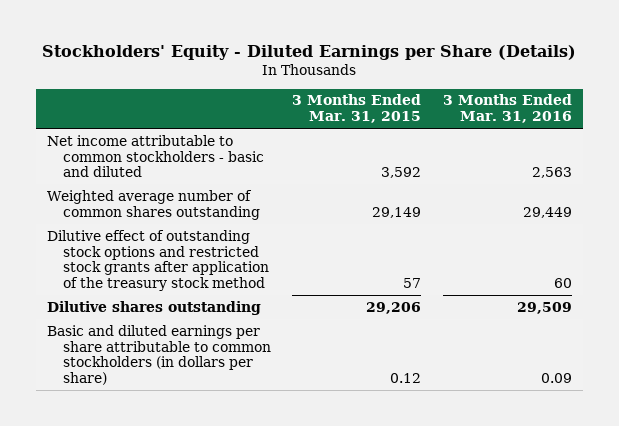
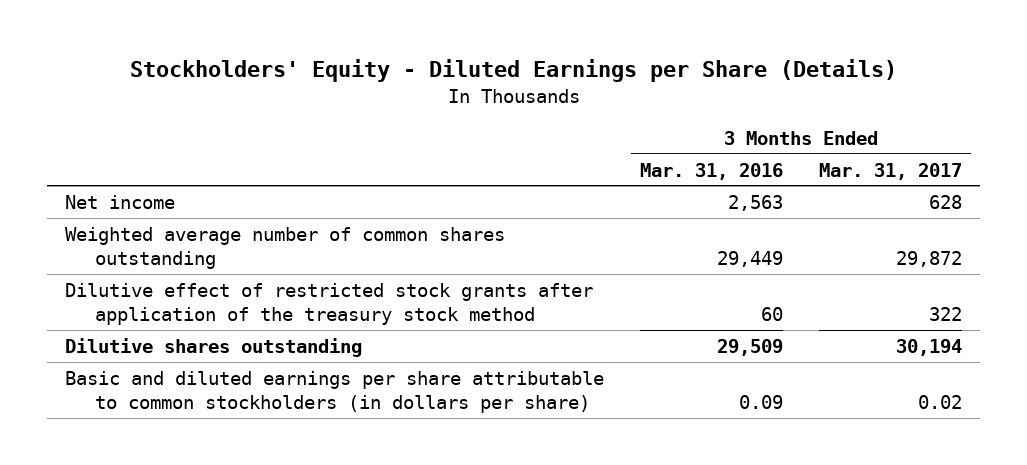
- | 3 Months Ended Mar. 31, 2015 | 3 Months Ended Mar. 31, 2016
+ | 3 Months Ended Mar. 31, 2016 | 3 Months Ended Mar. 31, 2017
- Net income attributable to common stockholders - basic and diluted | 3,592 | 2,563
+ Net income | 2,563 | 628
- Dilutive effect of outstanding stock options and restricted stock grants after application of the treasury stock method | 57 | 60
+ Dilutive effect of restricted stock grants after application of the treasury stock method | 60 | 322

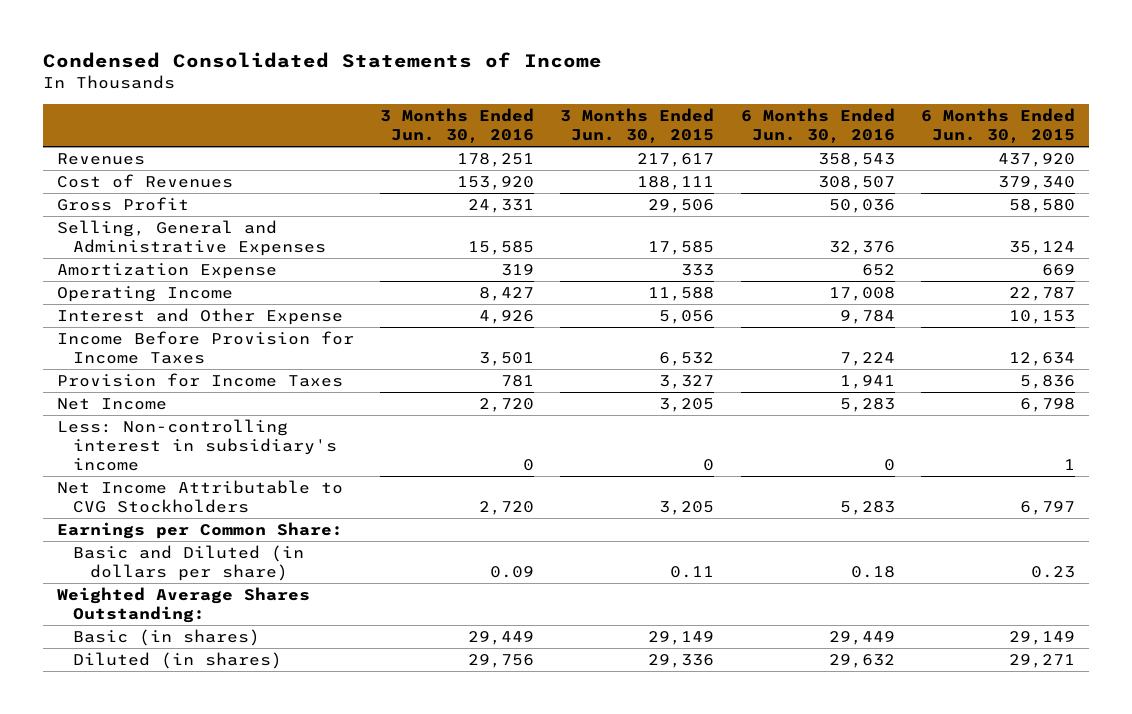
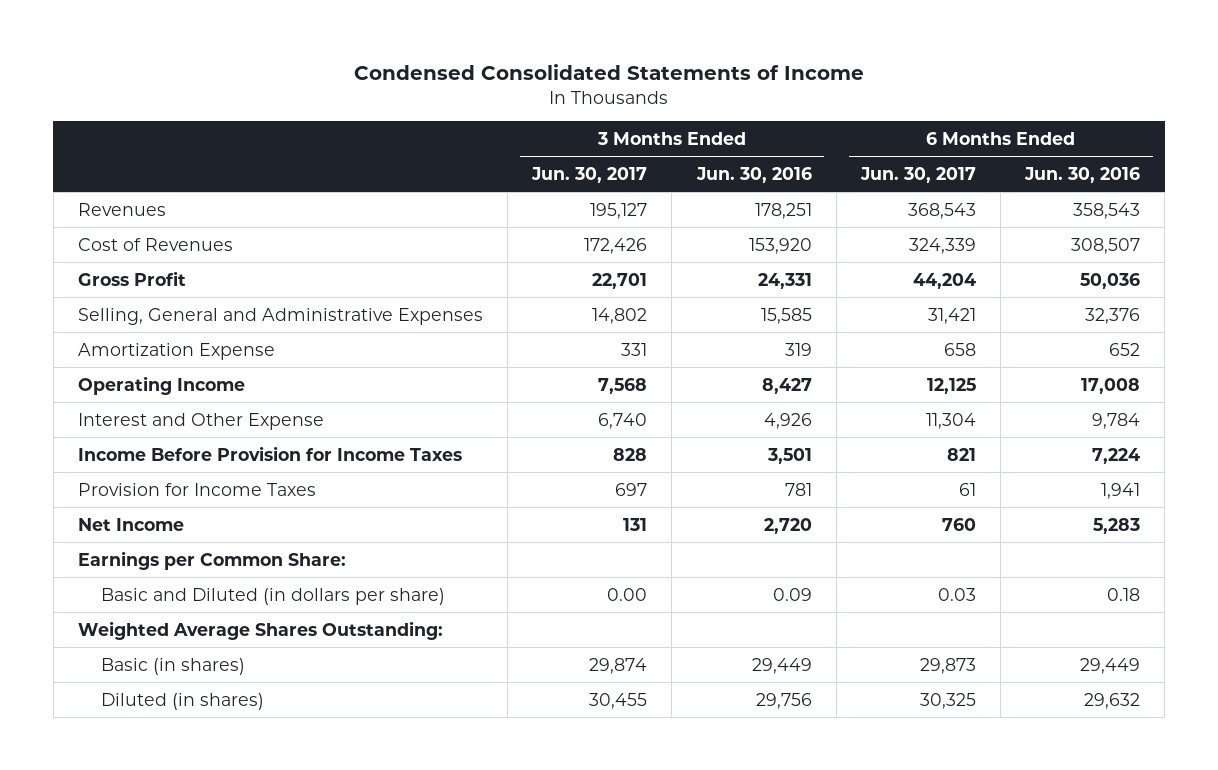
- | 3 Months Ended Jun. 30, 2016 | 3 Months Ended Jun. 30, 2015 | 6 Months Ended Jun. 30, 2016 | 6 Months Ended Jun. 30, 2015
+ | 3 Months Ended Jun. 30, 2017 | 3 Months Ended Jun. 30, 2016 | 6 Months Ended Jun. 30, 2017 | 6 Months Ended Jun. 30, 2016
- Less: Non-controlling interest in subsidiary's income | 0 | 0 | 0 | 1
- Net Income Attributable to CVG Stockholders | 2,720 | 3,205 | 5,283 | 6,797

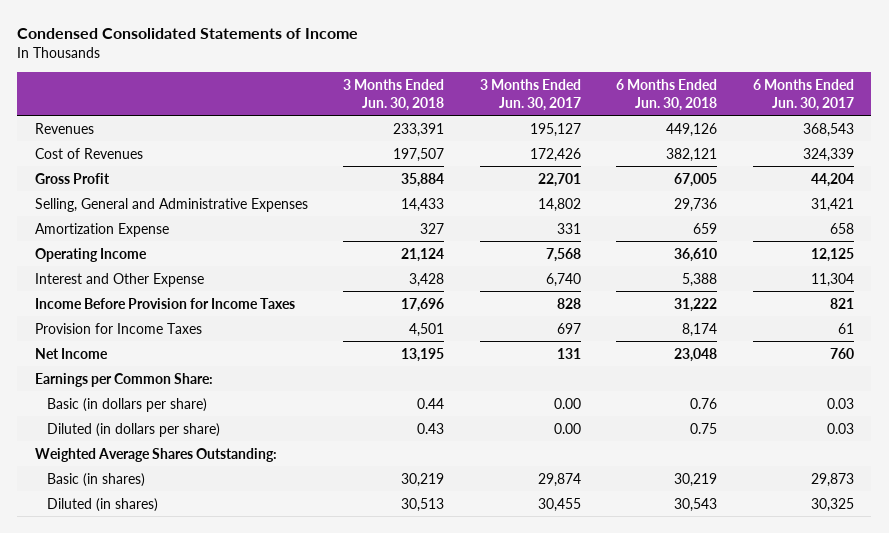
- | 3 Months Ended Jun. 30, 2017 | 3 Months Ended Jun. 30, 2016 | 6 Months Ended Jun. 30, 2017 | 6 Months Ended Jun. 30, 2016
+ | 3 Months Ended Jun. 30, 2018 | 3 Months Ended Jun. 30, 2017 | 6 Months Ended Jun. 30, 2018 | 6 Months Ended Jun. 30, 2017
- Basic and Diluted (in dollars per share) | 0.00 | 0.09 | 0.03 | 0.18
+ Basic (in dollars per share) | 0.44 | 0.00 | 0.76 | 0.03
+ Diluted (in dollars per share) | 0.43 | 0.00 | 0.75 | 0.03

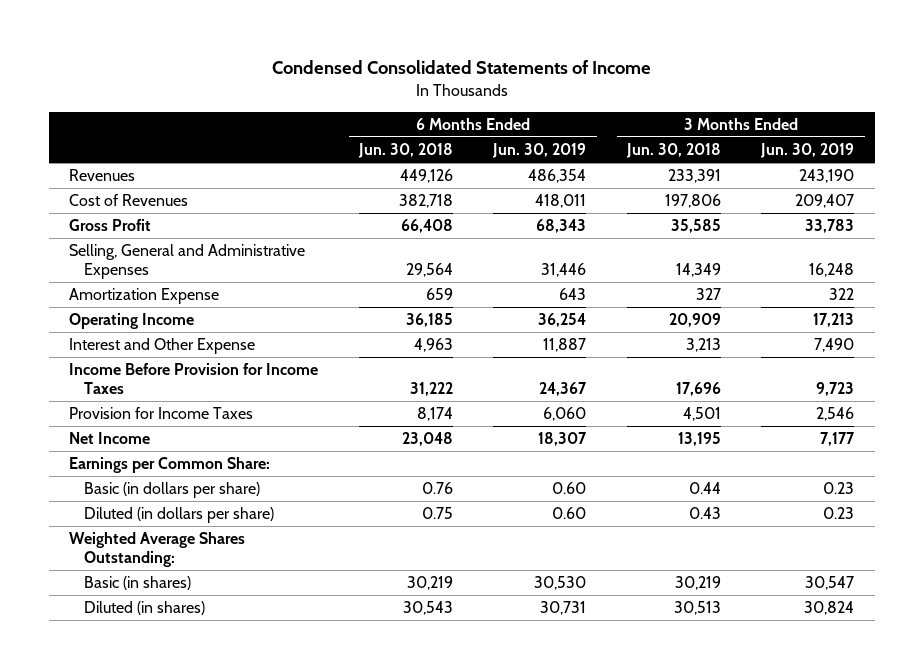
- | 3 Months Ended Jun. 30, 2018 | 3 Months Ended Jun. 30, 2017 | 6 Months Ended Jun. 30, 2018 | 6 Months Ended Jun. 30, 2017
+ | 6 Months Ended Jun. 30, 2018 | 6 Months Ended Jun. 30, 2019 | 3 Months Ended Jun. 30, 2018 | 3 Months Ended Jun. 30, 2019
- Cost of Revenues | 197,507 | 172,426 | 382,121 | 324,339
- Gross Profit | 35,884 | 22,701 | 67,005 | 44,204
- Selling, General and Administrative Expenses | 14,433 | 14,802 | 29,736 | 31,421
+ Cost of Revenues | 382,718 | 418,011 | 197,806 | 209,407
+ Gross Profit | 66,408 | 68,343 | 35,585 | 33,783
+ Selling, General and Administrative Expenses | 29,564 | 31,446 | 14,349 | 16,248
- Operating Income | 21,124 | 7,568 | 36,610 | 12,125
- Interest and Other Expense | 3,428 | 6,740 | 5,388 | 11,304
+ Operating Income | 36,185 | 36,254 | 20,909 | 17,213
+ Interest and Other Expense | 4,963 | 11,887 | 3,213 | 7,490

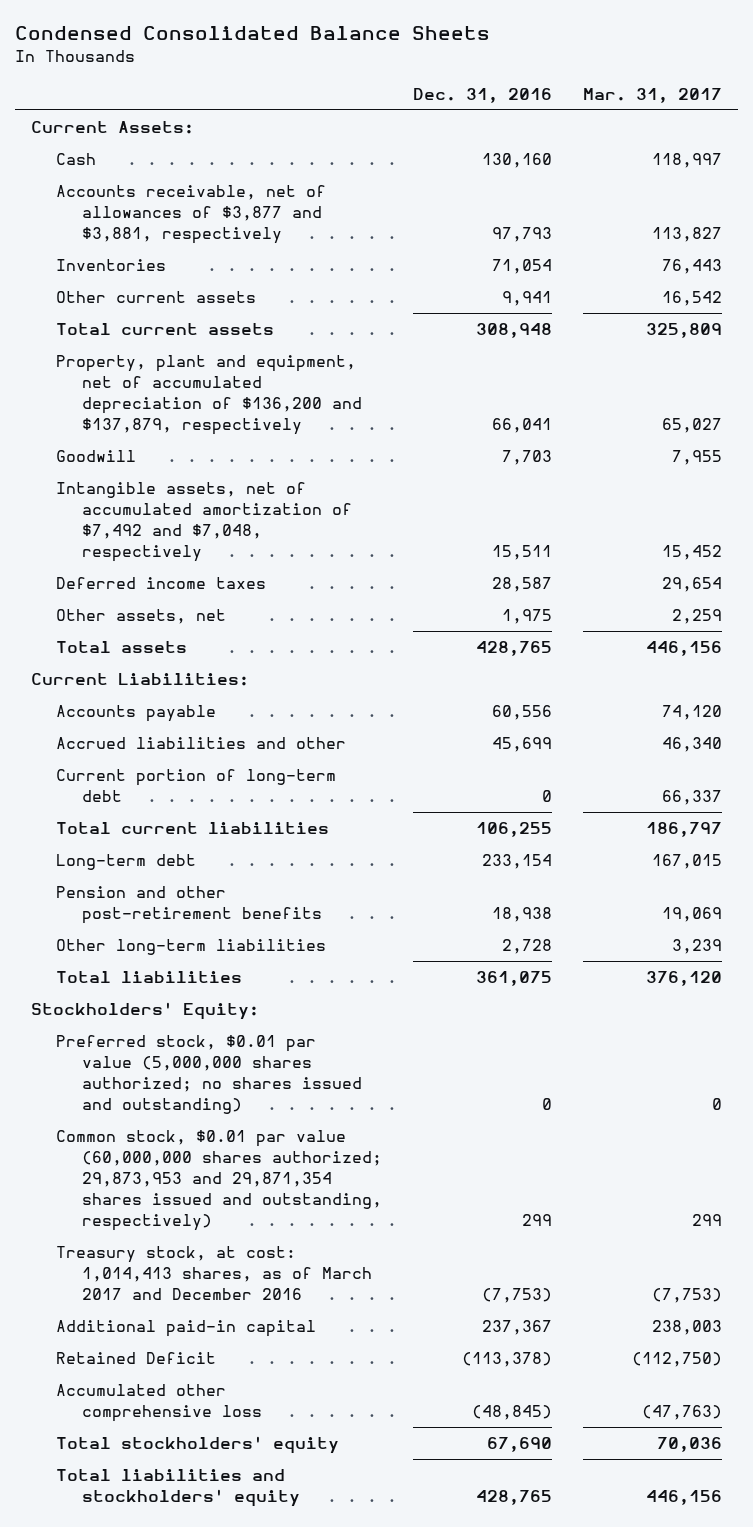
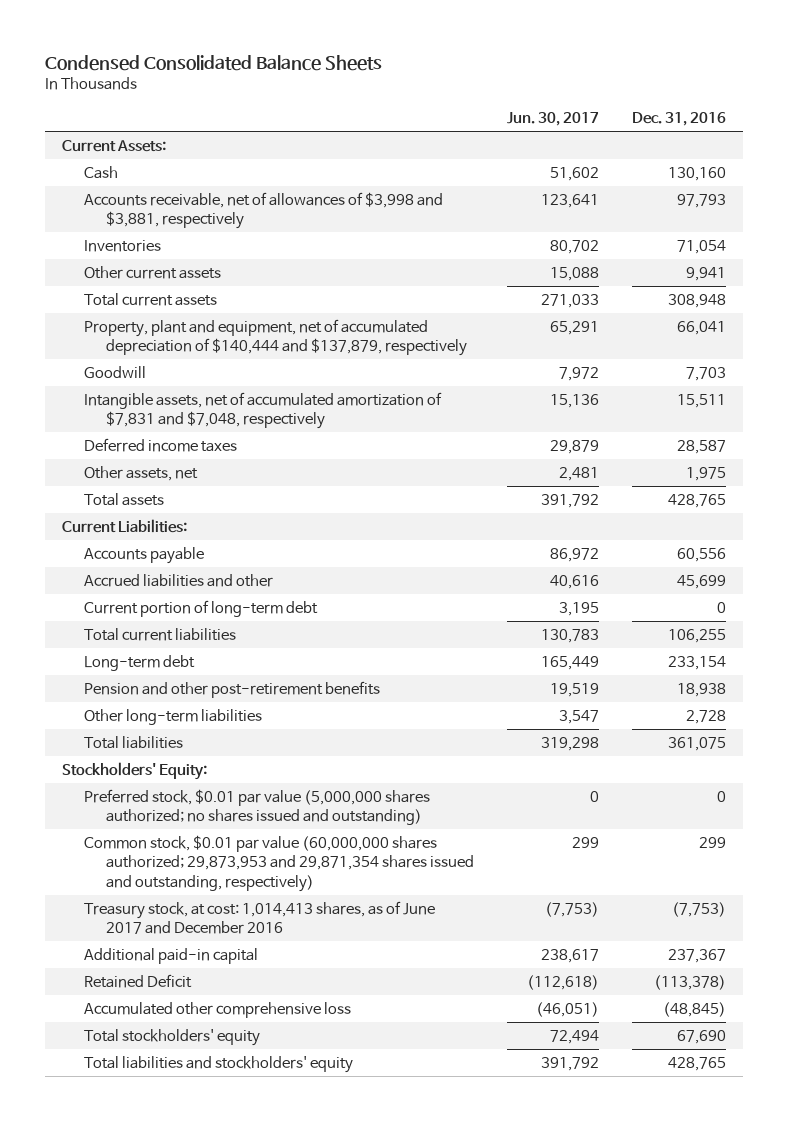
- | Dec. 31, 2016 | Mar. 31, 2017
+ | Jun. 30, 2017 | Dec. 31, 2016
- Accounts receivable, net of allowances of $3,877 and $3,881, respectively | 97,793 | 113,827
+ Accounts receivable, net of allowances of $3,998 and $3,881, respectively | 123,641 | 97,793
- Property, plant and equipment, net of accumulated depreciation of $136,200 and $137,879, respectively | 66,041 | 65,027
+ Property, plant and equipment, net of accumulated depreciation of $140,444 and $137,879, respectively | 65,291 | 66,041
- Intangible assets, net of accumulated amortization of $7,492 and $7,048, respectively | 15,511 | 15,452
+ Intangible assets, net of accumulated amortization of $7,831 and $7,048, respectively | 15,136 | 15,511
- Treasury stock, at cost: 1,014,413 shares, as of March 2017 and December 2016 | (7,753) | (7,753)
+ Treasury stock, at cost: 1,014,413 shares, as of June 2017 and December 2016 | (7,753) | (7,753)

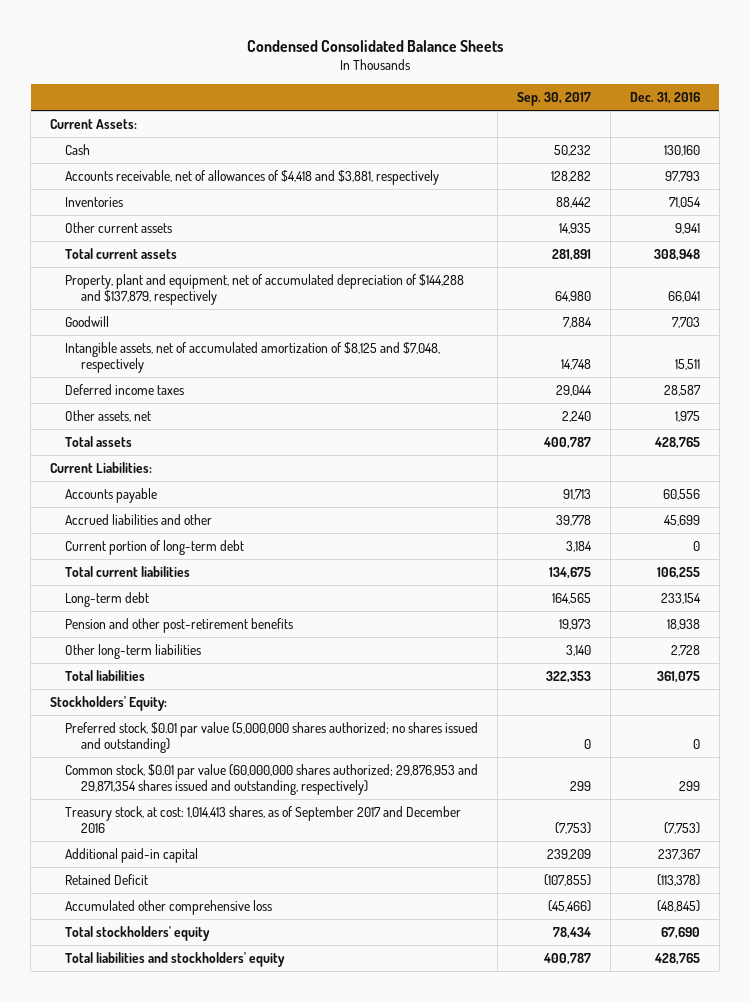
- | Jun. 30, 2017 | Dec. 31, 2016
+ | Sep. 30, 2017 | Dec. 31, 2016
- Accounts receivable, net of allowances of $3,998 and $3,881, respectively | 123,641 | 97,793
+ Accounts receivable, net of allowances of $4,418 and $3,881, respectively | 128,282 | 97,793
- Property, plant and equipment, net of accumulated depreciation of $140,444 and $137,879, respectively | 65,291 | 66,041
+ Property, plant and equipment, net of accumulated depreciation of $144,288 and $137,879, respectively | 64,980 | 66,041
- Intangible assets, net of accumulated amortization of $7,831 and $7,048, respectively | 15,136 | 15,511
+ Intangible assets, net of accumulated amortization of $8,125 and $7,048, respectively | 14,748 | 15,511
- Common stock, $0.01 par value (60,000,000 shares authorized; 29,873,953 and 29,871,354 shares issued and outstanding, respectively) | 299 | 299
- Treasury stock, at cost: 1,014,413 shares, as of June 2017 and December 2016 | (7,753) | (7,753)
+ Common stock, $0.01 par value (60,000,000 shares authorized; 29,876,953 and 29,871,354 shares issued and outstanding, respectively) | 299 | 299
+ Treasury stock, at cost: 1,014,413 shares, as of September 2017 and December 2016 | (7,753) | (7,753)

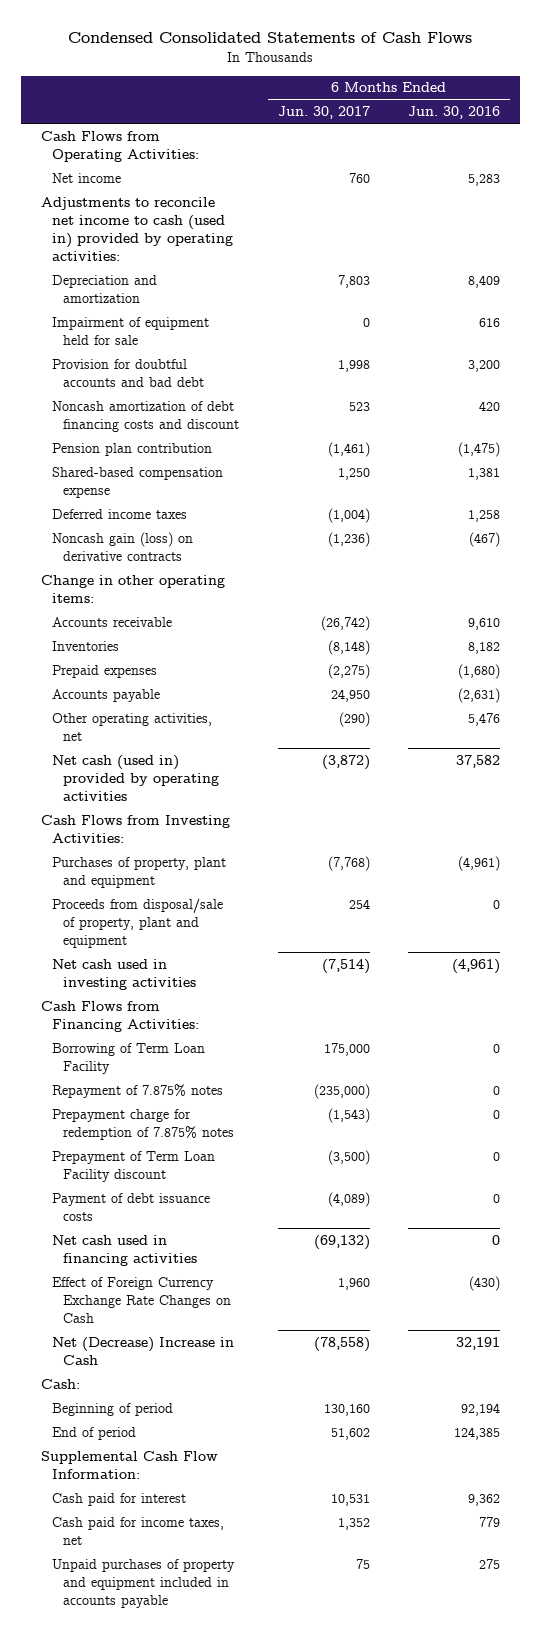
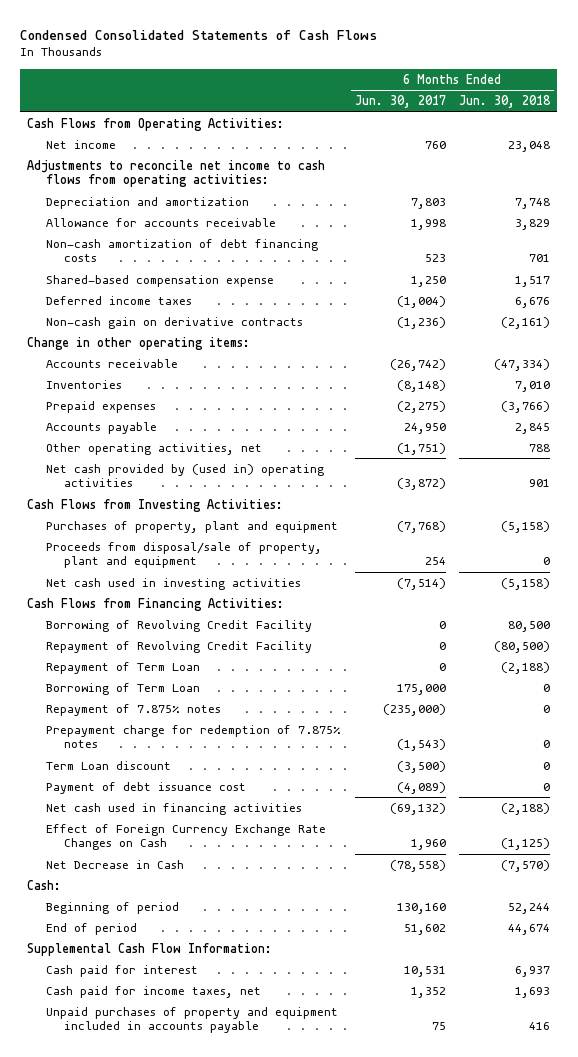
- | 6 Months Ended Jun. 30, 2017 | 6 Months Ended Jun. 30, 2016
+ | 6 Months Ended Jun. 30, 2017 | 6 Months Ended Jun. 30, 2018
- Adjustments to reconcile net income to cash (used in) provided by operating activities:
+ Adjustments to reconcile net income to cash flows from operating activities:
- Impairment of equipment held for sale | 0 | 616
- Provision for doubtful accounts and bad debt | 1,998 | 3,200
- Noncash amortization of debt financing costs and discount | 523 | 420
- Pension plan contribution | (1,461) | (1,475)
+ Allowance for accounts receivable | 1,998 | 3,829
+ Non-cash amortization of debt financing costs | 523 | 701
- Noncash gain (loss) on derivative contracts | (1,236) | (467)
+ Non-cash gain on derivative contracts | (1,236) | (2,161)
- Other operating activities, net | (290) | 5,476
- Net cash (used in) provided by operating activities | (3,872) | 37,582
+ Other operating activities, net | (1,751) | 788
+ Net cash provided by (used in) operating activities | (3,872) | 901
- Borrowing of Term Loan Facility | 175,000 | 0
+ Borrowing of Revolving Credit Facility | 0 | 80,500
+ Repayment of Revolving Credit Facility | 0 | (80,500)
+ Repayment of Term Loan | 0 | (2,188)
+ Borrowing of Term Loan | 175,000 | 0
- Prepayment of Term Loan Facility discount | (3,500) | 0
- Payment of debt issuance costs | (4,089) | 0
+ Term Loan discount | (3,500) | 0
+ Payment of debt issuance cost | (4,089) | 0
- Net (Decrease) Increase in Cash | (78,558) | 32,191
+ Net Decrease in Cash | (78,558) | (7,570)

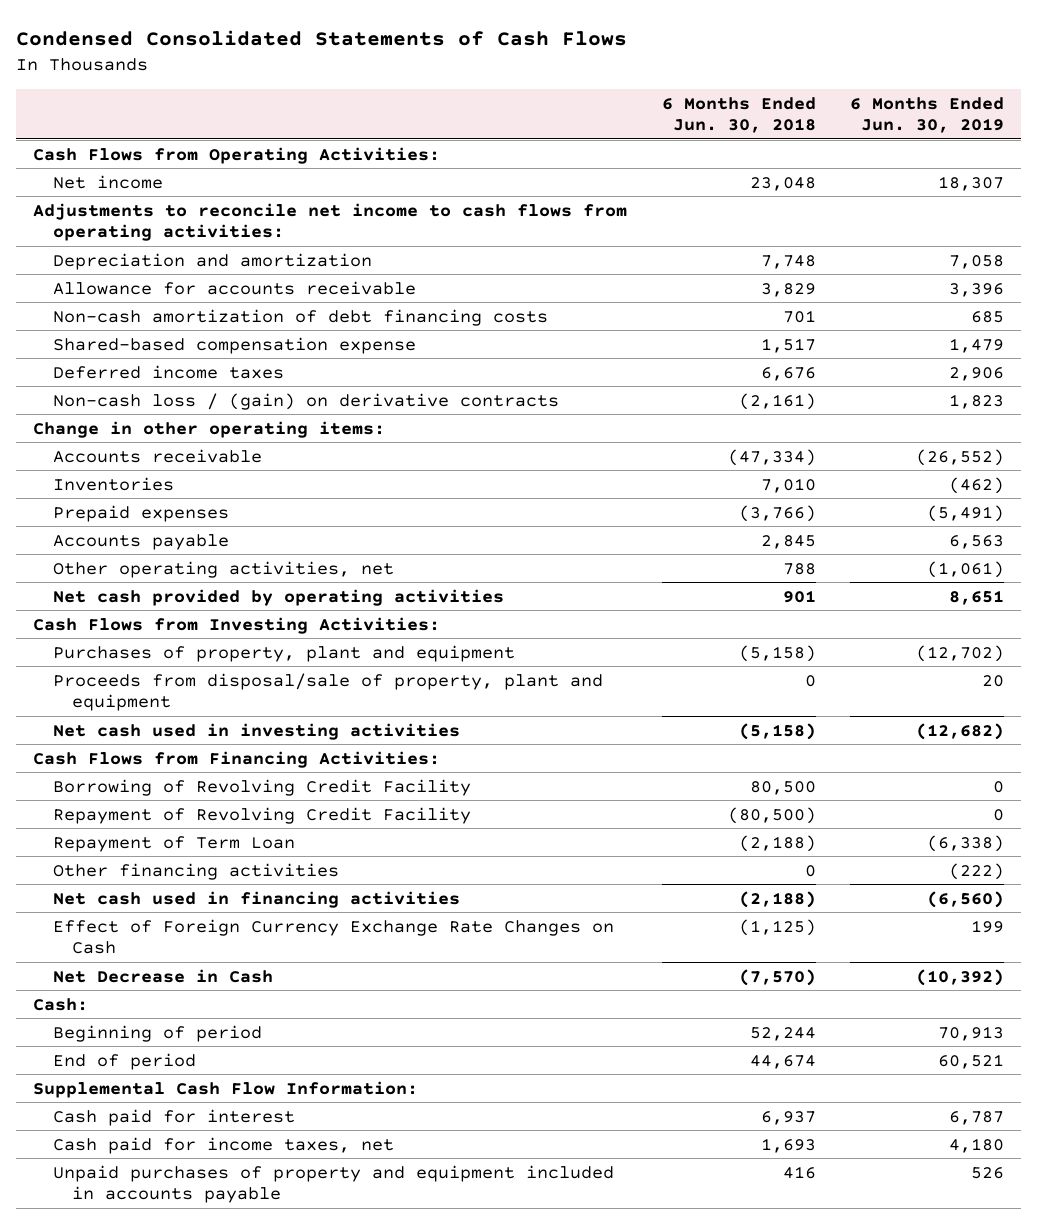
- | 6 Months Ended Jun. 30, 2017 | 6 Months Ended Jun. 30, 2018
+ | 6 Months Ended Jun. 30, 2018 | 6 Months Ended Jun. 30, 2019
- Non-cash gain on derivative contracts | (1,236) | (2,161)
+ Non-cash loss / (gain) on derivative contracts | (2,161) | 1,823
- Net cash provided by (used in) operating activities | (3,872) | 901
+ Net cash provided by operating activities | 901 | 8,651
- Borrowing of Term Loan | 175,000 | 0
- Repayment of 7.875% notes | (235,000) | 0
- Prepayment charge for redemption of 7.875% notes | (1,543) | 0
- Term Loan discount | (3,500) | 0
- Payment of debt issuance cost | (4,089) | 0
+ Other financing activities | 0 | (222)

